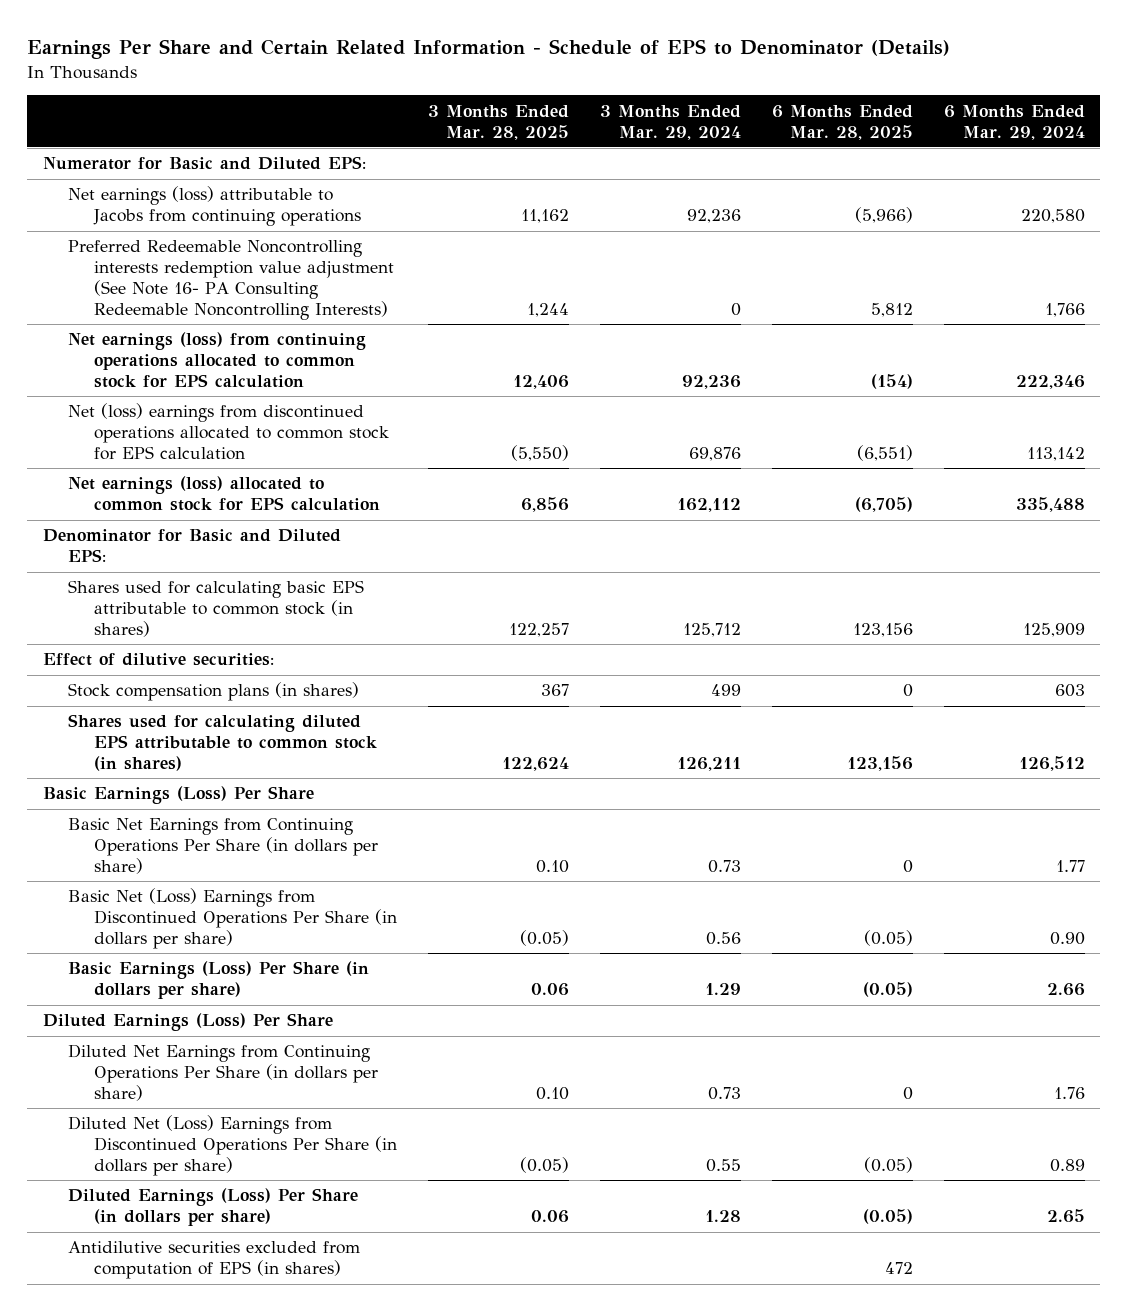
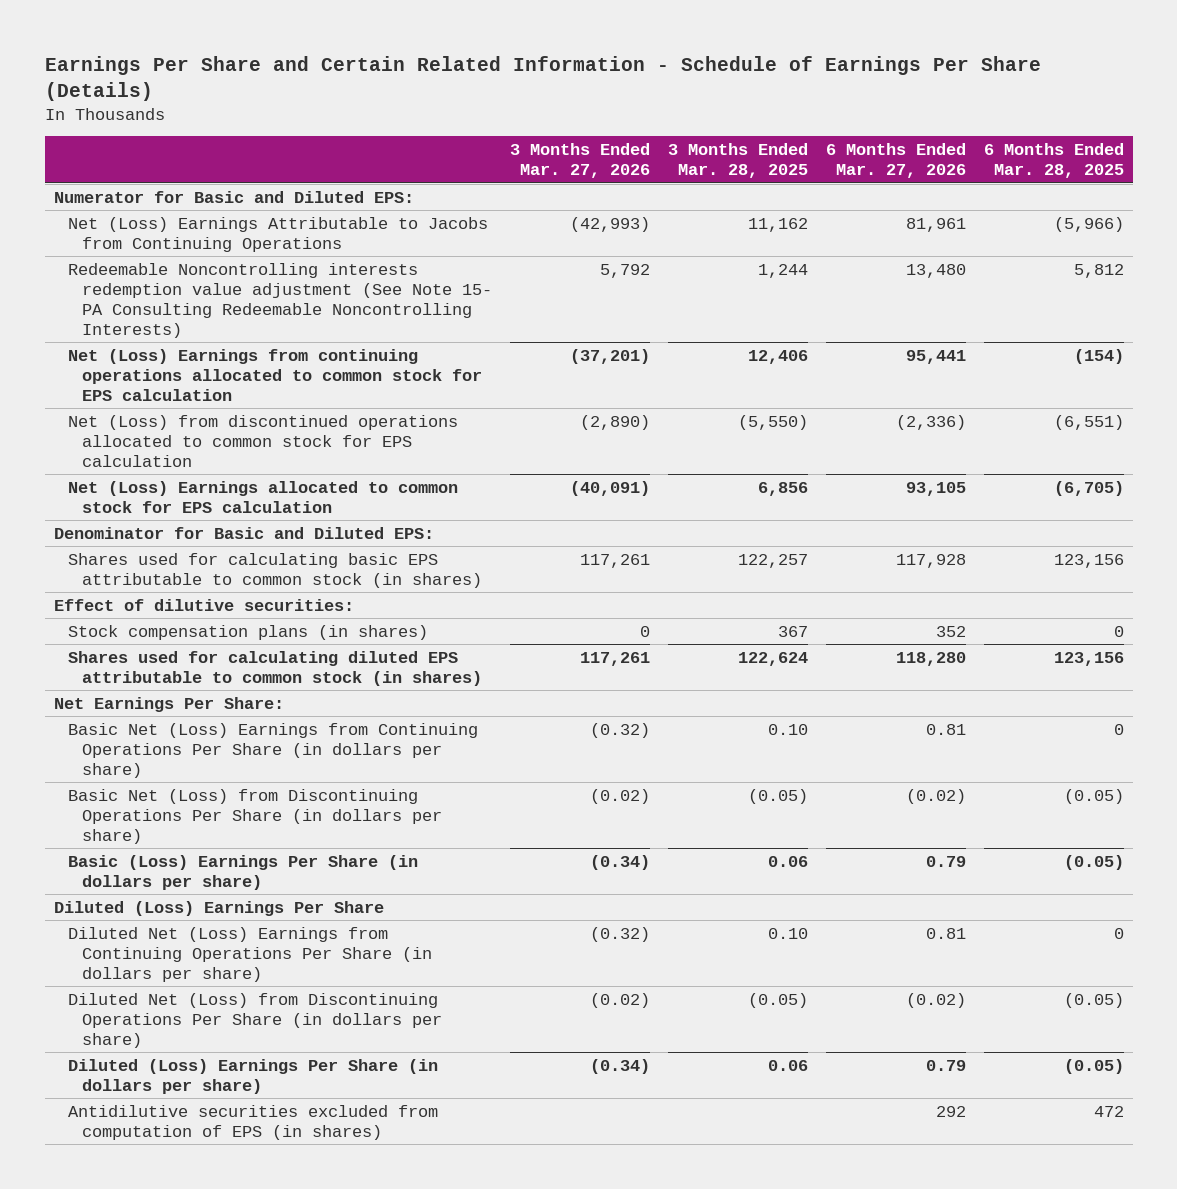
- Earnings Per Share and Certain Related Information - Schedule of EPS to Denominator (Details)
+ Earnings Per Share and Certain Related Information - Schedule of Earnings Per Share (Details)
- | 3 Months Ended Mar. 28, 2025 | 3 Months Ended Mar. 29, 2024 | 6 Months Ended Mar. 28, 2025 | 6 Months Ended Mar. 29, 2024
+ | 3 Months Ended Mar. 27, 2026 | 3 Months Ended Mar. 28, 2025 | 6 Months Ended Mar. 27, 2026 | 6 Months Ended Mar. 28, 2025
- Net earnings (loss) attributable to Jacobs from continuing operations | 11,162 | 92,236 | (5,966) | 220,580
- Preferred Redeemable Noncontrolling interests redemption value adjustment (See Note 16- PA Consulting Redeemable Noncontrolling Interests) | 1,244 | 0 | 5,812 | 1,766
- Net earnings (loss) from continuing operations allocated to common stock for EPS calculation | 12,406 | 92,236 | (154) | 222,346
- Net (loss) earnings from discontinued operations allocated to common stock for EPS calculation | (5,550) | 69,876 | (6,551) | 113,142
- Net earnings (loss) allocated to common stock for EPS calculation | 6,856 | 162,112 | (6,705) | 335,488
+ Net (Loss) Earnings Attributable to Jacobs from Continuing Operations | (42,993) | 11,162 | 81,961 | (5,966)
+ Redeemable Noncontrolling interests redemption value adjustment (See Note 15- PA Consulting Redeemable Noncontrolling Interests) | 5,792 | 1,244 | 13,480 | 5,812
+ Net (Loss) Earnings from continuing operations allocated to common stock for EPS calculation | (37,201) | 12,406 | 95,441 | (154)
+ Net (Loss) from discontinued operations allocated to common stock for EPS calculation | (2,890) | (5,550) | (2,336) | (6,551)
+ Net (Loss) Earnings allocated to common stock for EPS calculation | (40,091) | 6,856 | 93,105 | (6,705)
- Basic Earnings (Loss) Per Share
- Basic Net Earnings from Continuing Operations Per Share (in dollars per share) | 0.10 | 0.73 | 0 | 1.77
- Basic Net (Loss) Earnings from Discontinued Operations Per Share (in dollars per share) | (0.05) | 0.56 | (0.05) | 0.90
- Basic Earnings (Loss) Per Share (in dollars per share) | 0.06 | 1.29 | (0.05) | 2.66
- Diluted Earnings (Loss) Per Share
- Diluted Net Earnings from Continuing Operations Per Share (in dollars per share) | 0.10 | 0.73 | 0 | 1.76
- Diluted Net (Loss) Earnings from Discontinued Operations Per Share (in dollars per share) | (0.05) | 0.55 | (0.05) | 0.89
- Diluted Earnings (Loss) Per Share (in dollars per share) | 0.06 | 1.28 | (0.05) | 2.65
+ Net Earnings Per Share:
+ Basic Net (Loss) Earnings from Continuing Operations Per Share (in dollars per share) | (0.32) | 0.10 | 0.81 | 0
+ Basic Net (Loss) from Discontinuing Operations Per Share (in dollars per share) | (0.02) | (0.05) | (0.02) | (0.05)
+ Basic (Loss) Earnings Per Share (in dollars per share) | (0.34) | 0.06 | 0.79 | (0.05)
+ Diluted (Loss) Earnings Per Share
+ Diluted Net (Loss) Earnings from Continuing Operations Per Share (in dollars per share) | (0.32) | 0.10 | 0.81 | 0
+ Diluted Net (Loss) from Discontinuing Operations Per Share (in dollars per share) | (0.02) | (0.05) | (0.02) | (0.05)
+ Diluted (Loss) Earnings Per Share (in dollars per share) | (0.34) | 0.06 | 0.79 | (0.05)

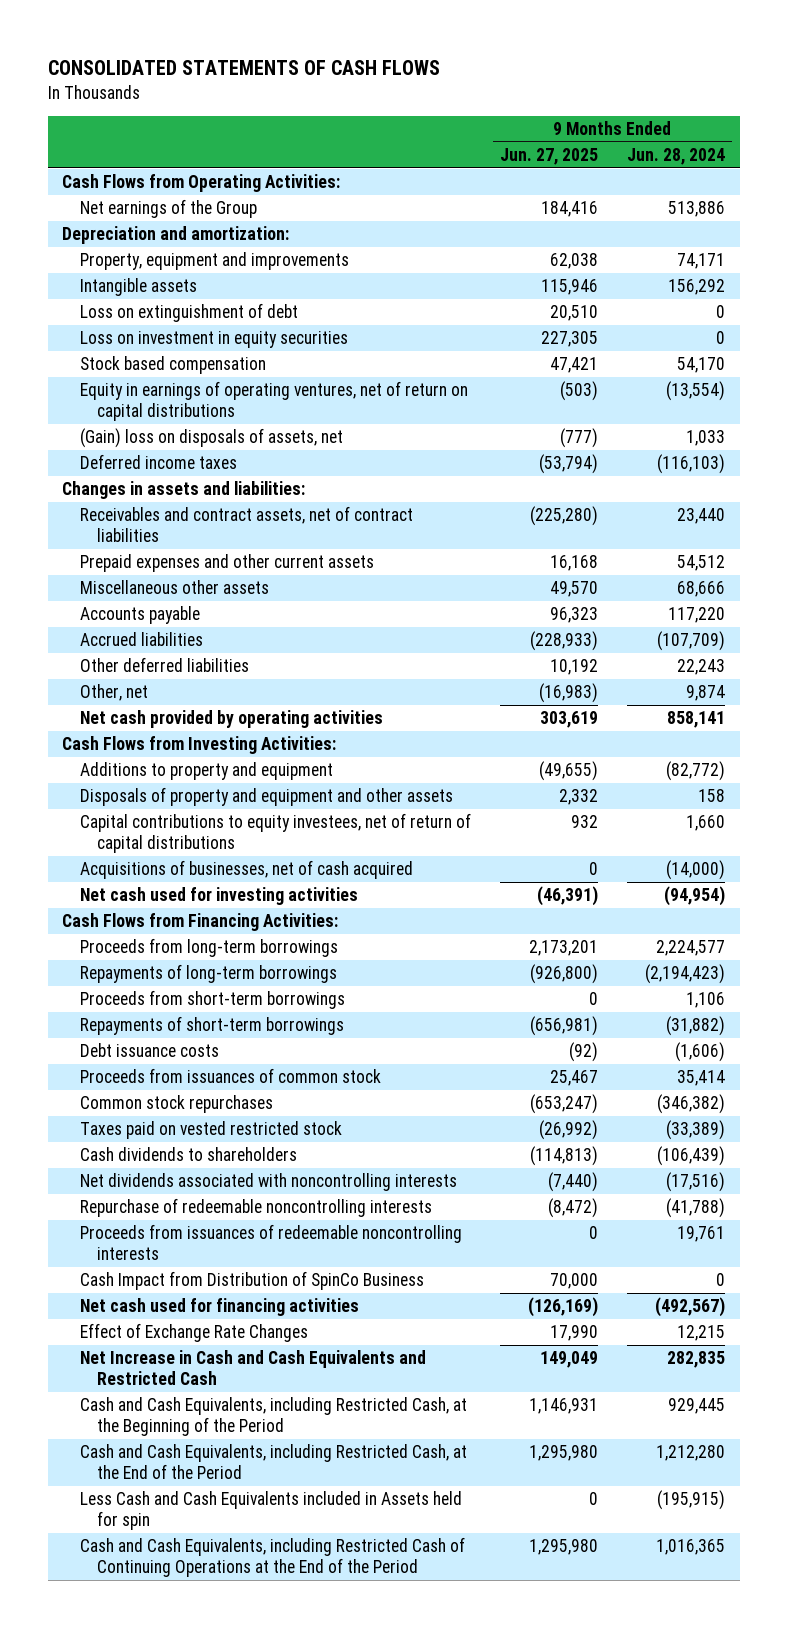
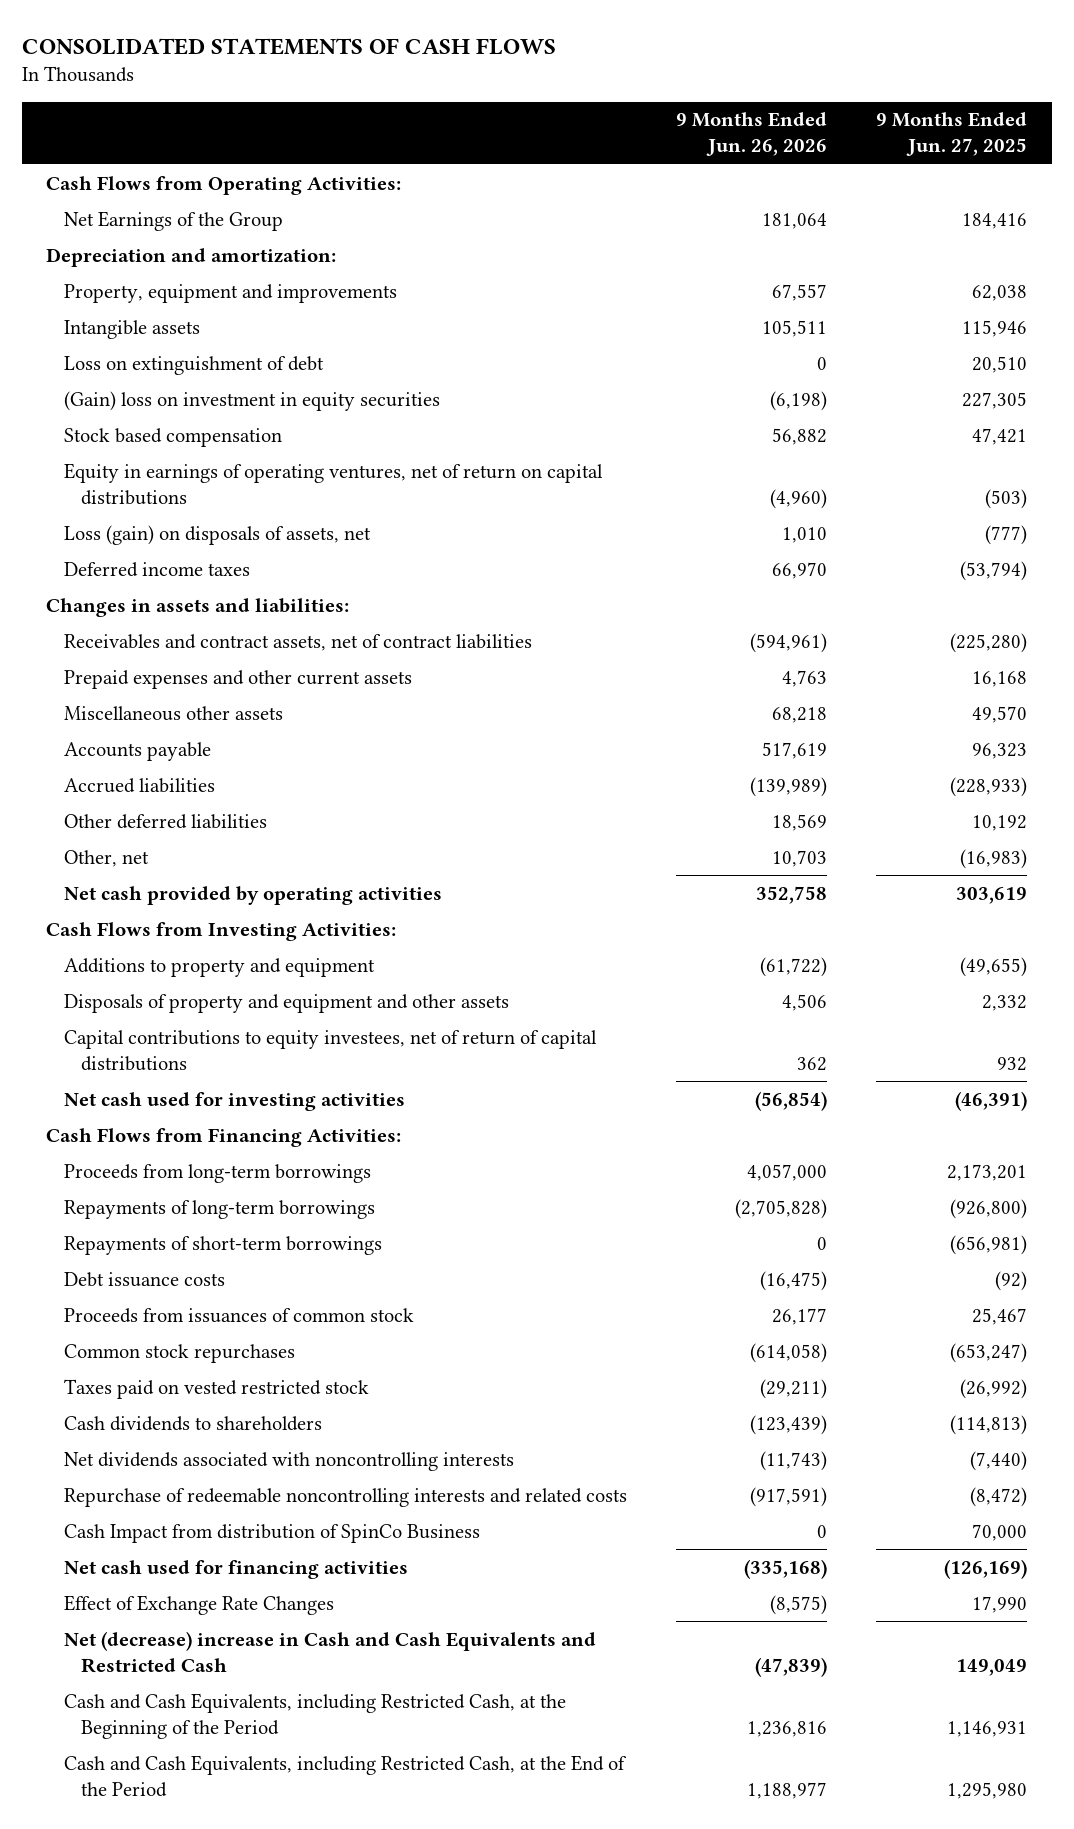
- | 9 Months Ended Jun. 27, 2025 | 9 Months Ended Jun. 28, 2024
+ | 9 Months Ended Jun. 26, 2026 | 9 Months Ended Jun. 27, 2025
- Net earnings of the Group | 184,416 | 513,886
+ Net Earnings of the Group | 181,064 | 184,416
- Loss on investment in equity securities | 227,305 | 0
+ (Gain) loss on investment in equity securities | (6,198) | 227,305
- (Gain) loss on disposals of assets, net | (777) | 1,033
+ Loss (gain) on disposals of assets, net | 1,010 | (777)
- Acquisitions of businesses, net of cash acquired | 0 | (14,000)
- Proceeds from short-term borrowings | 0 | 1,106
- Repurchase of redeemable noncontrolling interests | (8,472) | (41,788)
- Proceeds from issuances of redeemable noncontrolling interests | 0 | 19,761
- Cash Impact from Distribution of SpinCo Business | 70,000 | 0
+ Repurchase of redeemable noncontrolling interests and related costs | (917,591) | (8,472)
+ Cash Impact from distribution of SpinCo Business | 0 | 70,000
- Net Increase in Cash and Cash Equivalents and Restricted Cash | 149,049 | 282,835
+ Net (decrease) increase in Cash and Cash Equivalents and Restricted Cash | (47,839) | 149,049
- Less Cash and Cash Equivalents included in Assets held for spin | 0 | (195,915)
- Cash and Cash Equivalents, including Restricted Cash of Continuing Operations at the End of the Period | 1,295,980 | 1,016,365

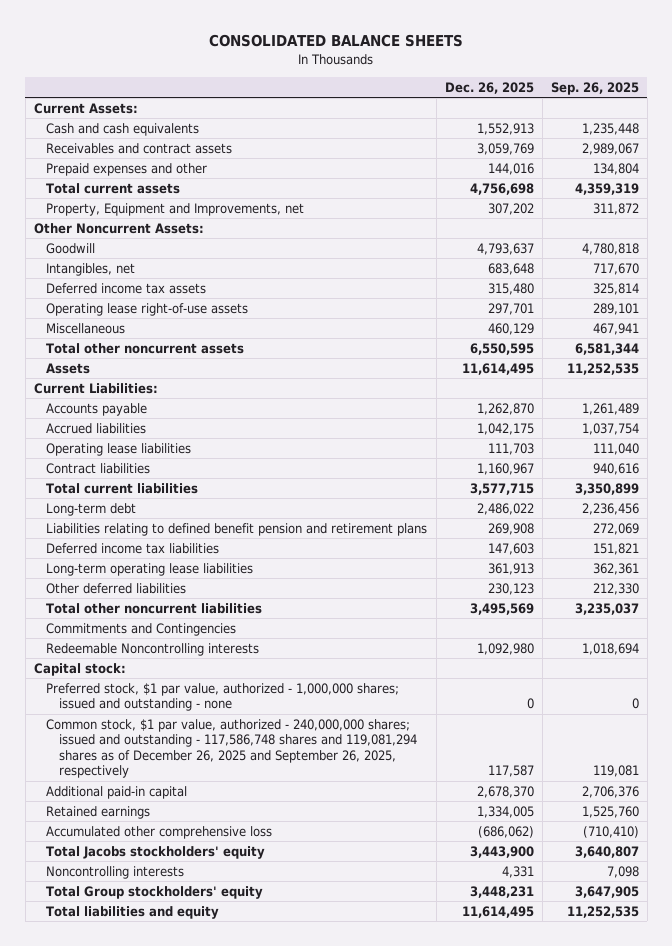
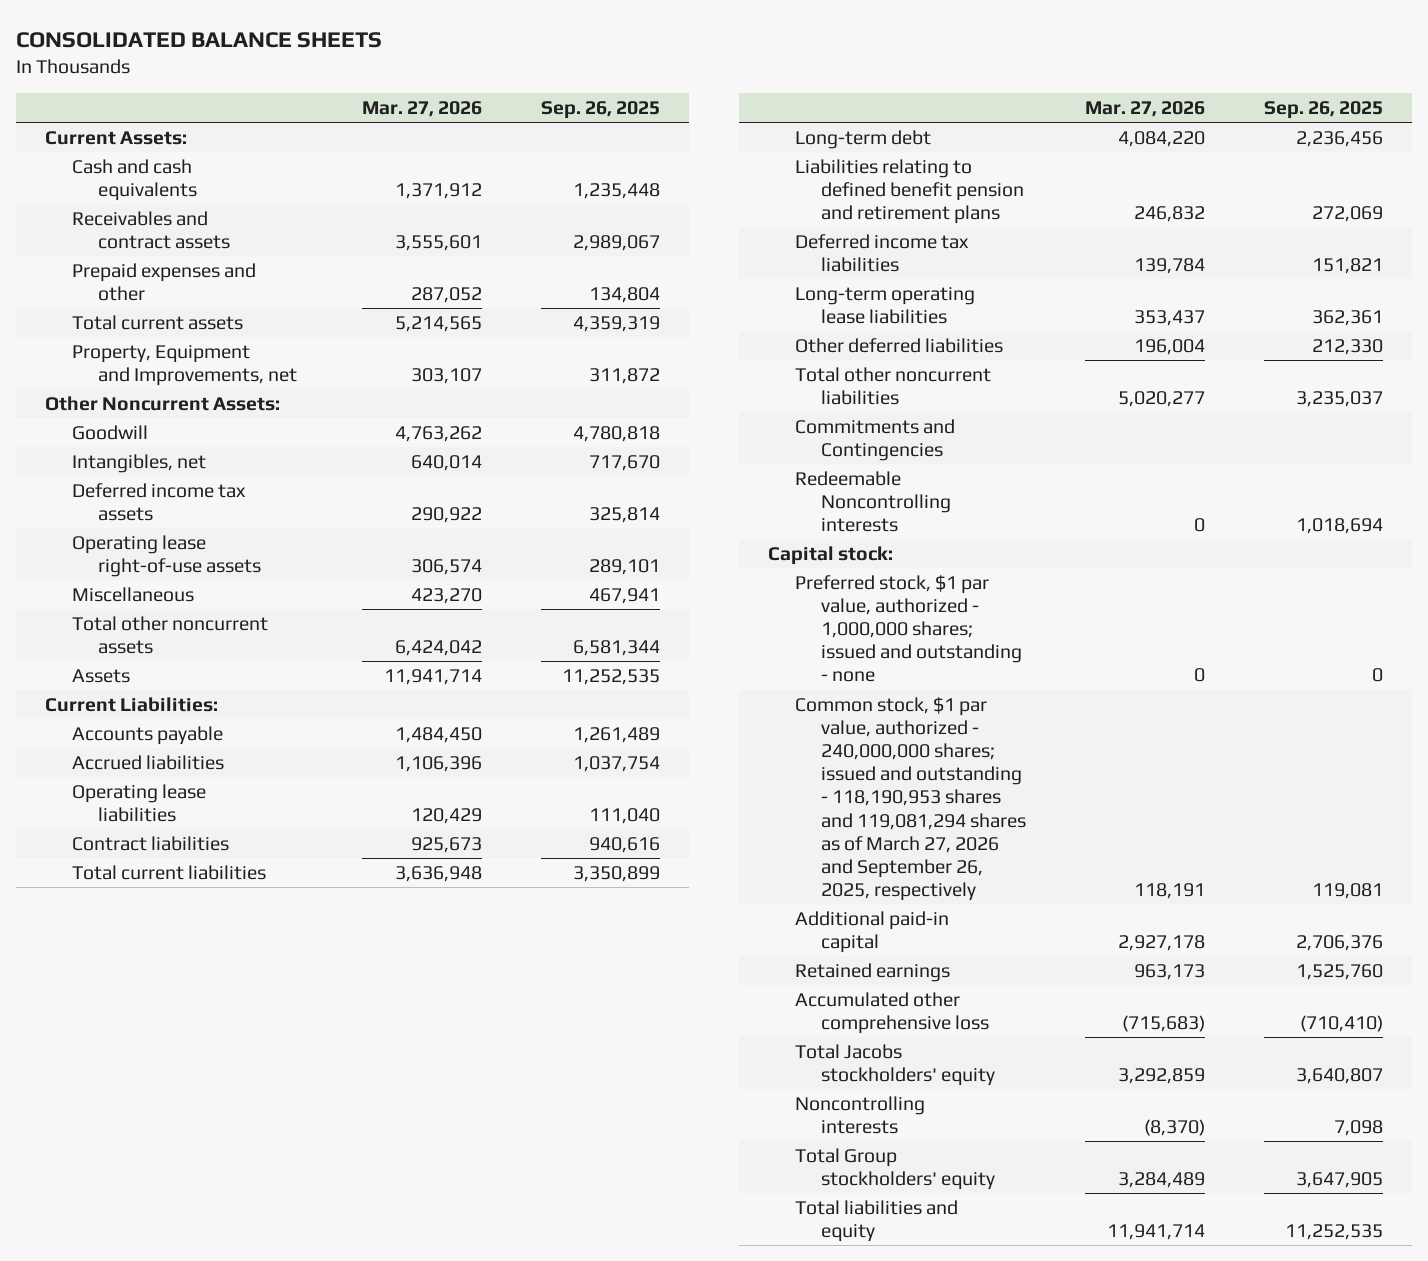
- | Dec. 26, 2025 | Sep. 26, 2025
+ | Mar. 27, 2026 | Sep. 26, 2025
- Common stock, $1 par value, authorized - 240,000,000 shares; issued and outstanding - 117,586,748 shares and 119,081,294 shares as of December 26, 2025 and September 26, 2025, respectively | 117,587 | 119,081
+ Common stock, $1 par value, authorized - 240,000,000 shares; issued and outstanding - 118,190,953 shares and 119,081,294 shares as of March 27, 2026 and September 26, 2025, respectively | 118,191 | 119,081

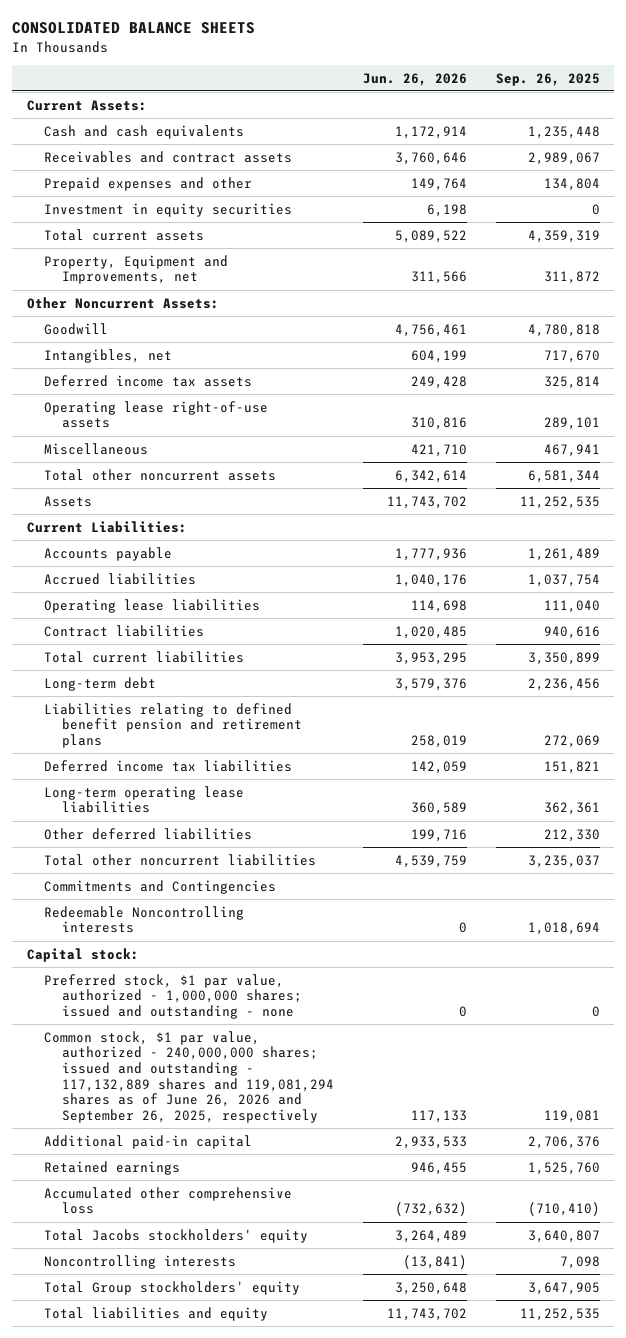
- | Mar. 27, 2026 | Sep. 26, 2025
+ | Jun. 26, 2026 | Sep. 26, 2025
+ Investment in equity securities | 6,198 | 0
- Common stock, $1 par value, authorized - 240,000,000 shares; issued and outstanding - 118,190,953 shares and 119,081,294 shares as of March 27, 2026 and September 26, 2025, respectively | 118,191 | 119,081
+ Common stock, $1 par value, authorized - 240,000,000 shares; issued and outstanding - 117,132,889 shares and 119,081,294 shares as of June 26, 2026 and September 26, 2025, respectively | 117,133 | 119,081

